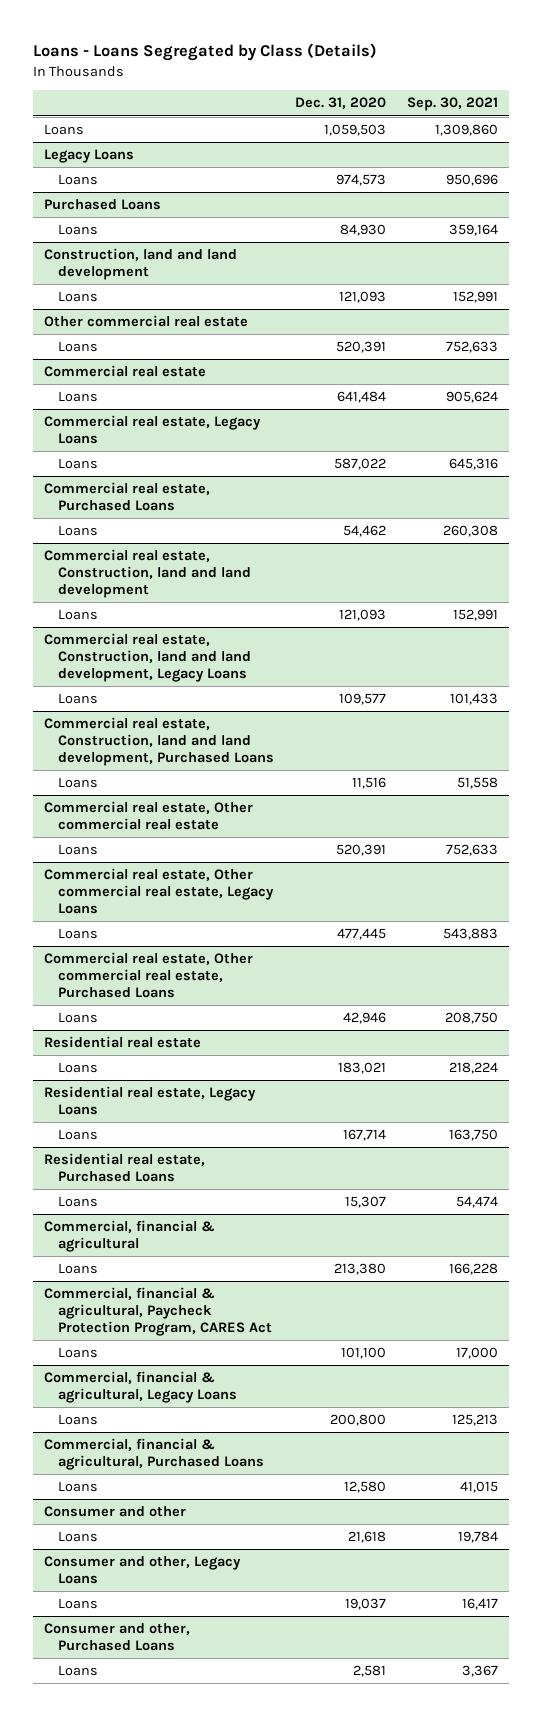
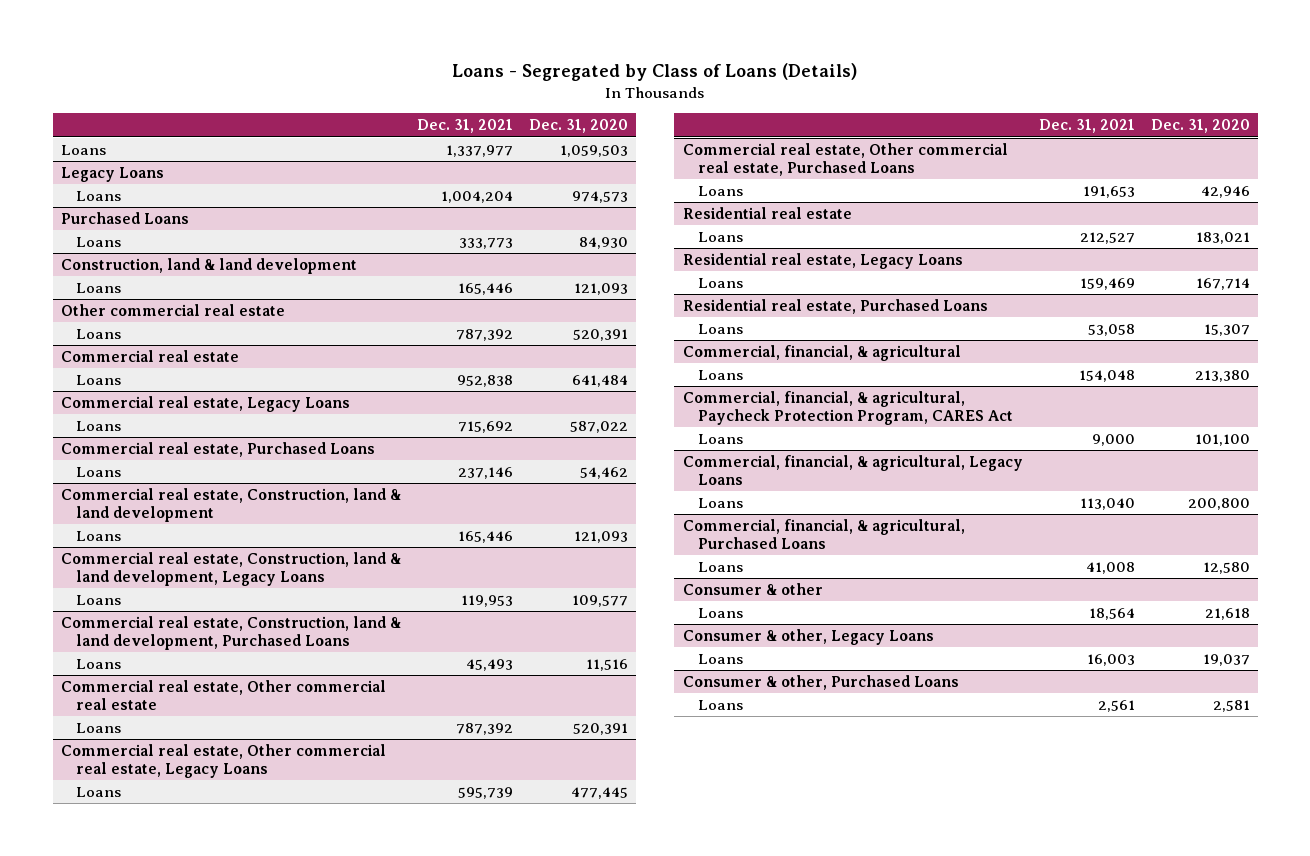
- Loans - Loans Segregated by Class (Details)
+ Loans - Segregated by Class of Loans (Details)
- | Dec. 31, 2020 | Sep. 30, 2021
+ | Dec. 31, 2021 | Dec. 31, 2020
- Construction, land and land development
+ Construction, land & land development
- Commercial real estate, Construction, land and land development
+ Commercial real estate, Construction, land & land development
- Commercial real estate, Construction, land and land development, Legacy Loans
+ Commercial real estate, Construction, land & land development, Legacy Loans
- Commercial real estate, Construction, land and land development, Purchased Loans
+ Commercial real estate, Construction, land & land development, Purchased Loans
- Commercial, financial & agricultural
+ Commercial, financial, & agricultural
- Commercial, financial & agricultural, Paycheck Protection Program, CARES Act
+ Commercial, financial, & agricultural, Paycheck Protection Program, CARES Act
- Commercial, financial & agricultural, Legacy Loans
+ Commercial, financial, & agricultural, Legacy Loans
- Commercial, financial & agricultural, Purchased Loans
+ Commercial, financial, & agricultural, Purchased Loans
- Consumer and other
+ Consumer & other
- Consumer and other, Legacy Loans
+ Consumer & other, Legacy Loans
- Consumer and other, Purchased Loans
+ Consumer & other, Purchased Loans

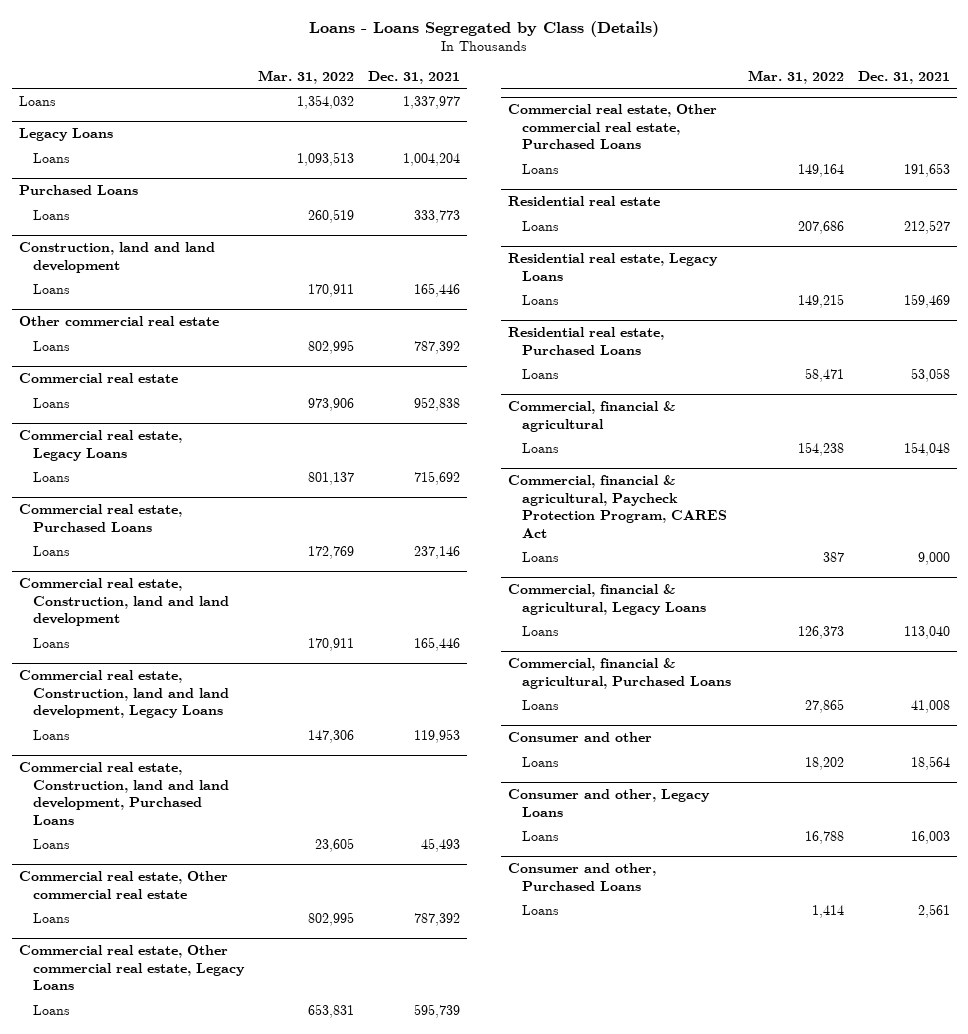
- Loans - Segregated by Class of Loans (Details)
+ Loans - Loans Segregated by Class (Details)
- | Dec. 31, 2021 | Dec. 31, 2020
+ | Mar. 31, 2022 | Dec. 31, 2021
- Construction, land & land development
+ Construction, land and land development
- Commercial real estate, Construction, land & land development
+ Commercial real estate, Construction, land and land development
- Commercial real estate, Construction, land & land development, Legacy Loans
+ Commercial real estate, Construction, land and land development, Legacy Loans
- Commercial real estate, Construction, land & land development, Purchased Loans
+ Commercial real estate, Construction, land and land development, Purchased Loans
- Commercial, financial, & agricultural
+ Commercial, financial & agricultural
- Commercial, financial, & agricultural, Paycheck Protection Program, CARES Act
+ Commercial, financial & agricultural, Paycheck Protection Program, CARES Act
- Commercial, financial, & agricultural, Legacy Loans
+ Commercial, financial & agricultural, Legacy Loans
- Commercial, financial, & agricultural, Purchased Loans
+ Commercial, financial & agricultural, Purchased Loans
- Consumer & other
+ Consumer and other
- Consumer & other, Legacy Loans
+ Consumer and other, Legacy Loans
- Consumer & other, Purchased Loans
+ Consumer and other, Purchased Loans

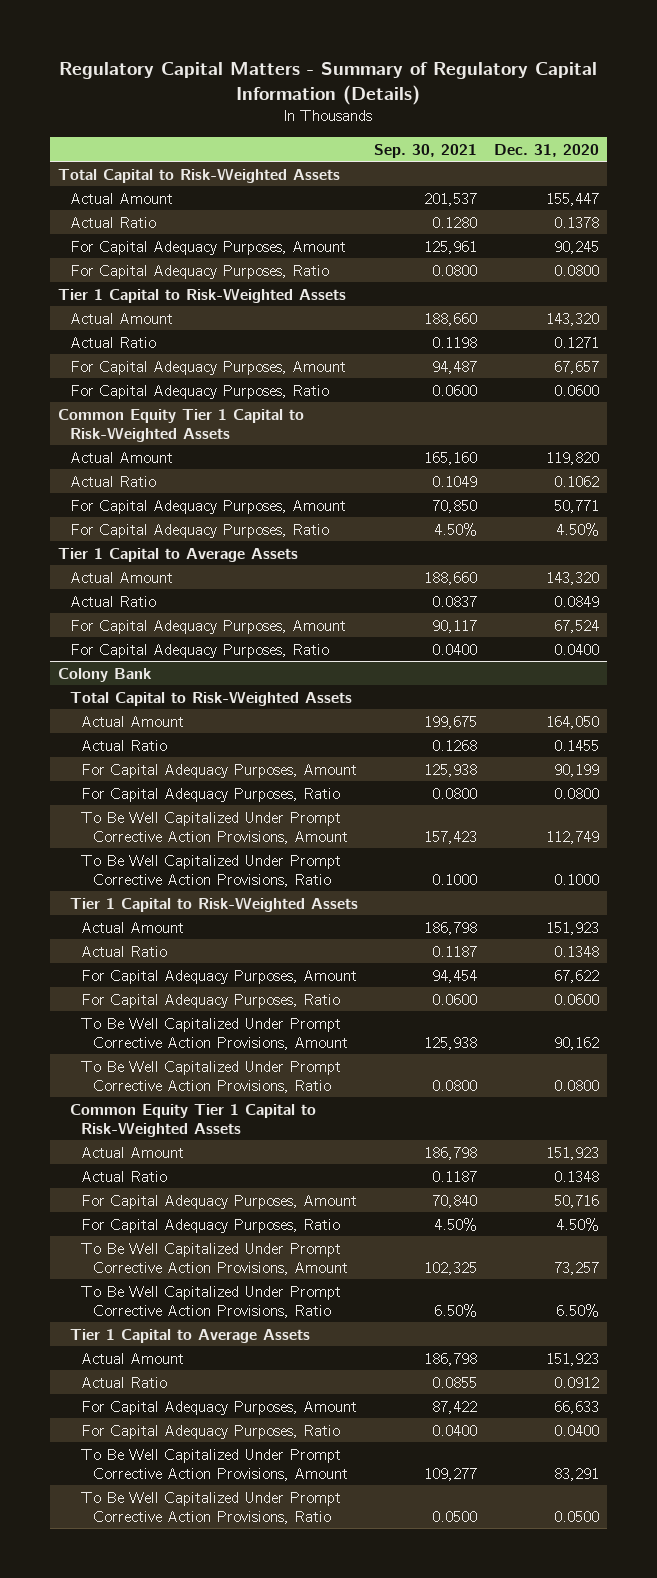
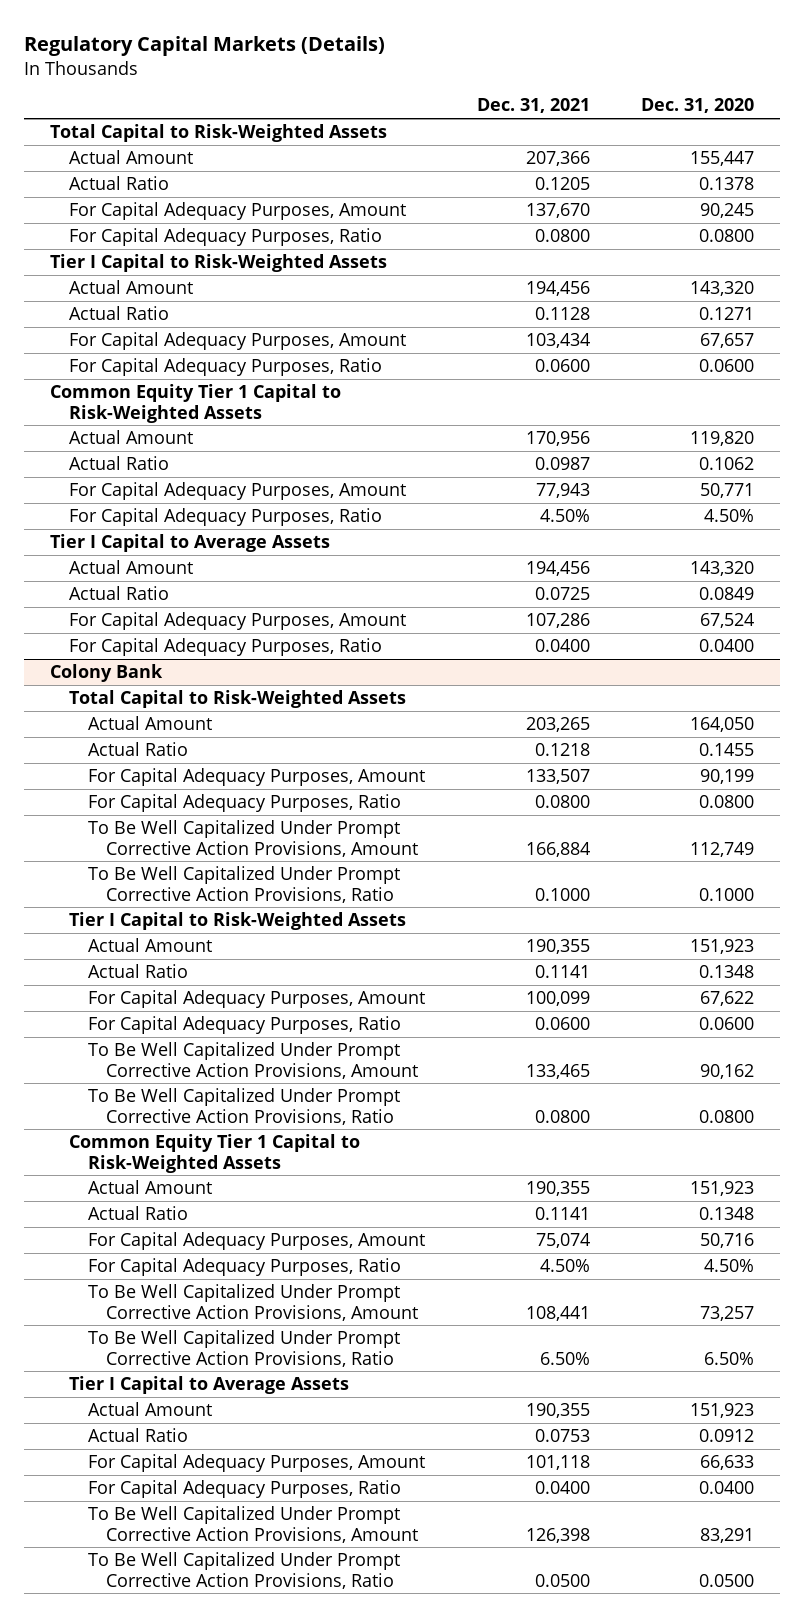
- Regulatory Capital Matters - Summary of Regulatory Capital Information (Details)
+ Regulatory Capital Markets (Details)
- | Sep. 30, 2021 | Dec. 31, 2020
+ | Dec. 31, 2021 | Dec. 31, 2020
- Tier 1 Capital to Risk-Weighted Assets
+ Tier I Capital to Risk-Weighted Assets
- Tier 1 Capital to Average Assets
+ Tier I Capital to Average Assets
@ Colony Bank
- Tier 1 Capital to Risk-Weighted Assets
+ Tier I Capital to Risk-Weighted Assets
- Tier 1 Capital to Average Assets
+ Tier I Capital to Average Assets

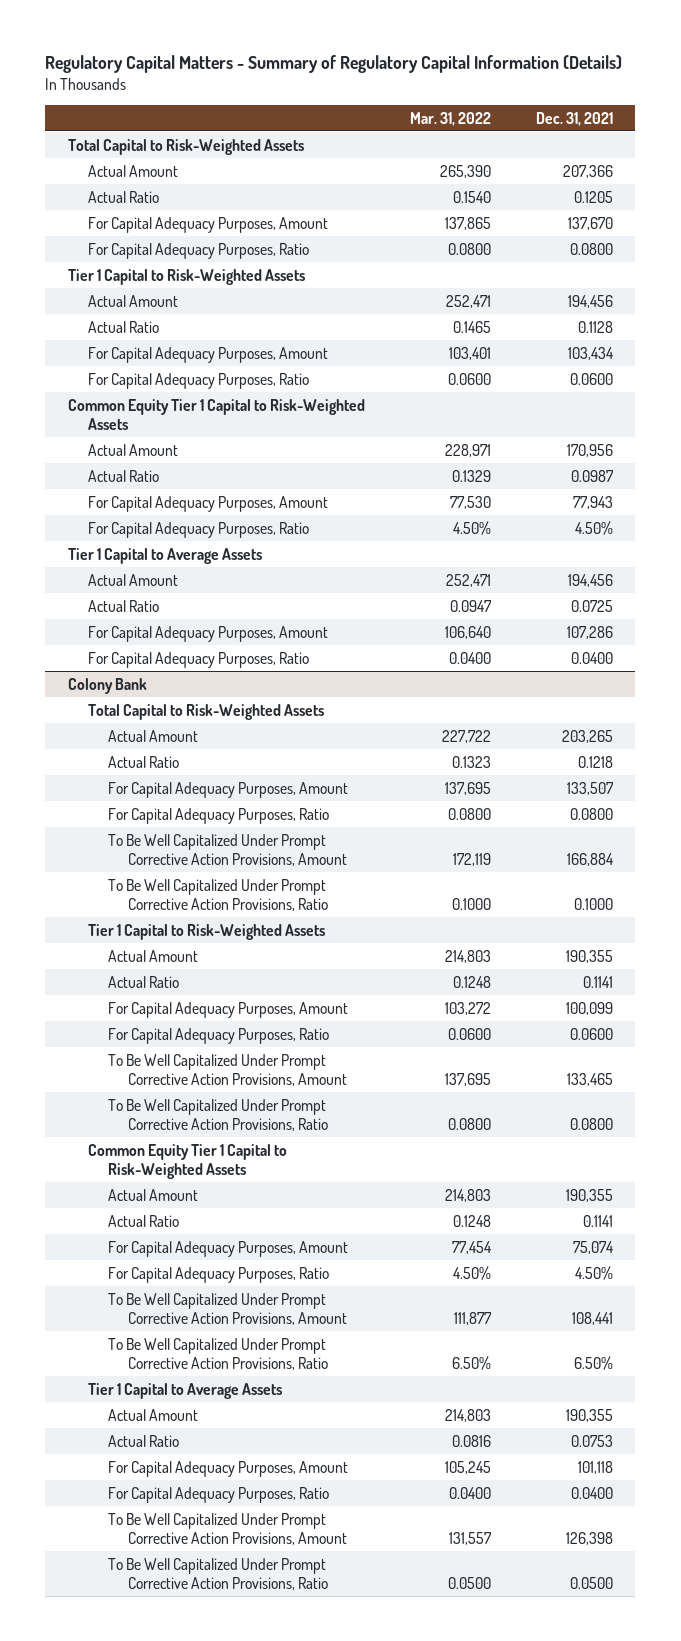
- Regulatory Capital Markets (Details)
+ Regulatory Capital Matters - Summary of Regulatory Capital Information (Details)
- | Dec. 31, 2021 | Dec. 31, 2020
+ | Mar. 31, 2022 | Dec. 31, 2021
- Tier I Capital to Risk-Weighted Assets
+ Tier 1 Capital to Risk-Weighted Assets
- Tier I Capital to Average Assets
+ Tier 1 Capital to Average Assets
@ Colony Bank
- Tier I Capital to Risk-Weighted Assets
+ Tier 1 Capital to Risk-Weighted Assets
- Tier I Capital to Average Assets
+ Tier 1 Capital to Average Assets

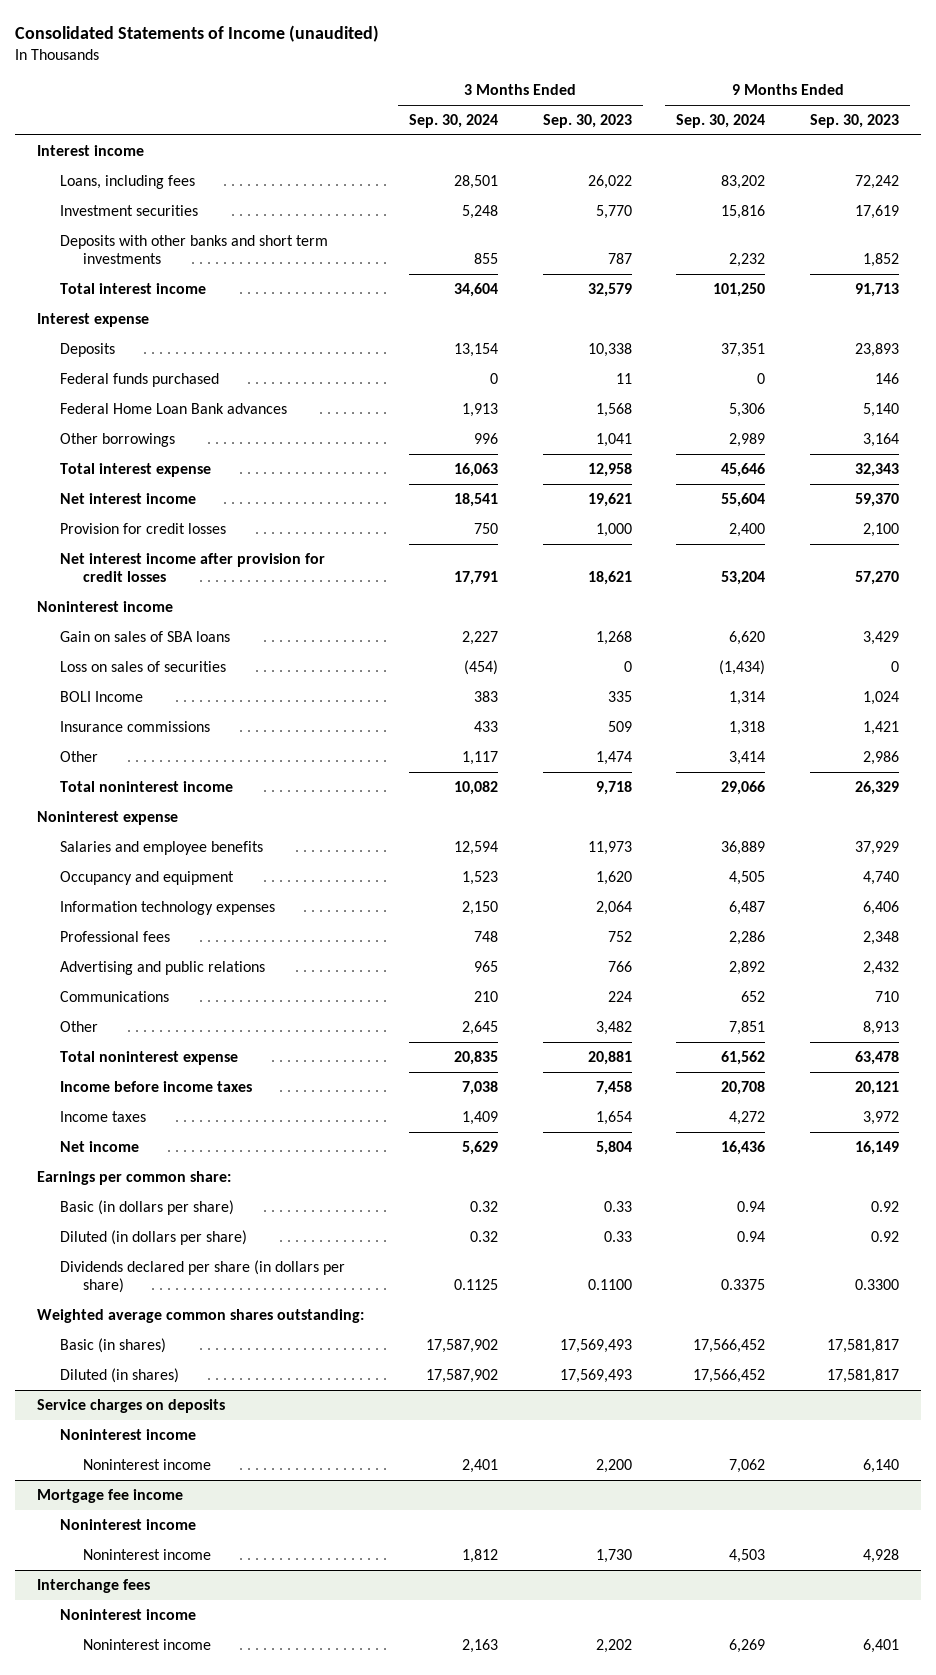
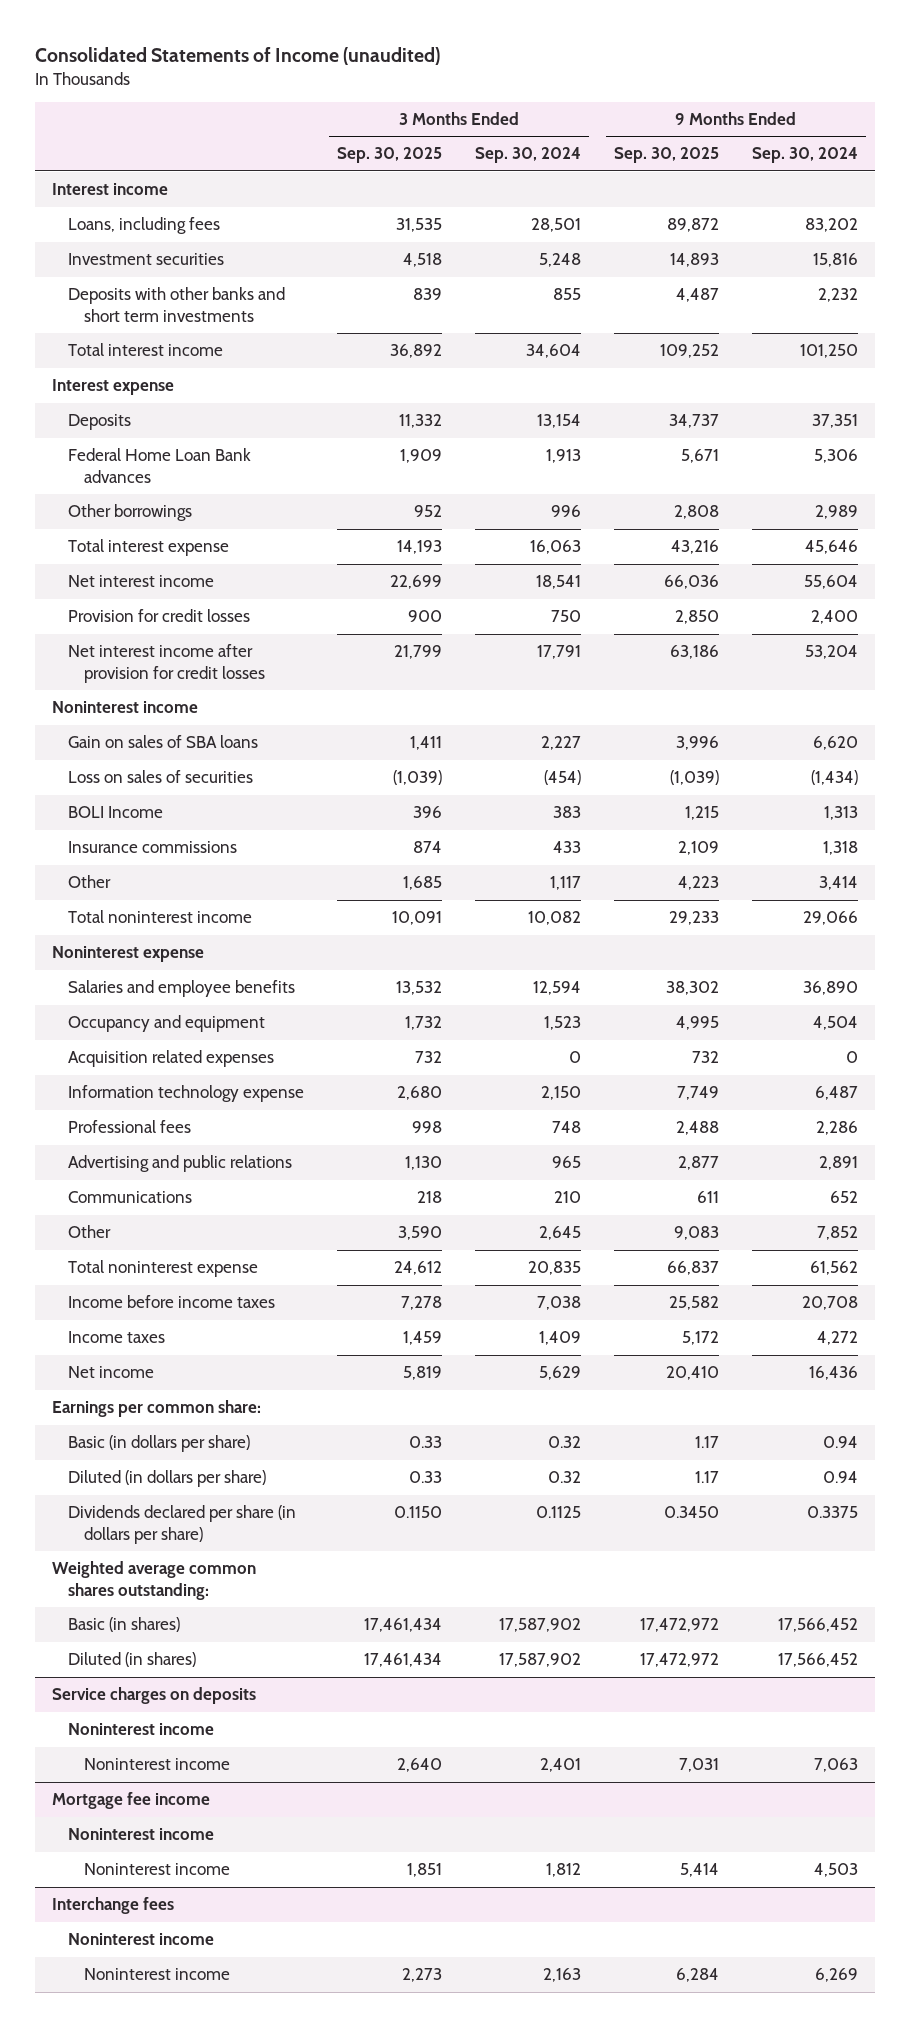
- | 3 Months Ended Sep. 30, 2024 | 3 Months Ended Sep. 30, 2023 | 9 Months Ended Sep. 30, 2024 | 9 Months Ended Sep. 30, 2023
+ | 3 Months Ended Sep. 30, 2025 | 3 Months Ended Sep. 30, 2024 | 9 Months Ended Sep. 30, 2025 | 9 Months Ended Sep. 30, 2024
- Federal funds purchased | 0 | 11 | 0 | 146
- BOLI Income | 383 | 335 | 1,314 | 1,024
+ BOLI Income | 396 | 383 | 1,215 | 1,313
- Salaries and employee benefits | 12,594 | 11,973 | 36,889 | 37,929
- Occupancy and equipment | 1,523 | 1,620 | 4,505 | 4,740
- Information technology expenses | 2,150 | 2,064 | 6,487 | 6,406
+ Salaries and employee benefits | 13,532 | 12,594 | 38,302 | 36,890
+ Occupancy and equipment | 1,732 | 1,523 | 4,995 | 4,504
+ Acquisition related expenses | 732 | 0 | 732 | 0
+ Information technology expense | 2,680 | 2,150 | 7,749 | 6,487
- Advertising and public relations | 965 | 766 | 2,892 | 2,432
+ Advertising and public relations | 1,130 | 965 | 2,877 | 2,891
- Other | 2,645 | 3,482 | 7,851 | 8,913
+ Other | 3,590 | 2,645 | 9,083 | 7,852
@ Service charges on deposits
- Noninterest income | 2,401 | 2,200 | 7,062 | 6,140
+ Noninterest income | 2,640 | 2,401 | 7,031 | 7,063

